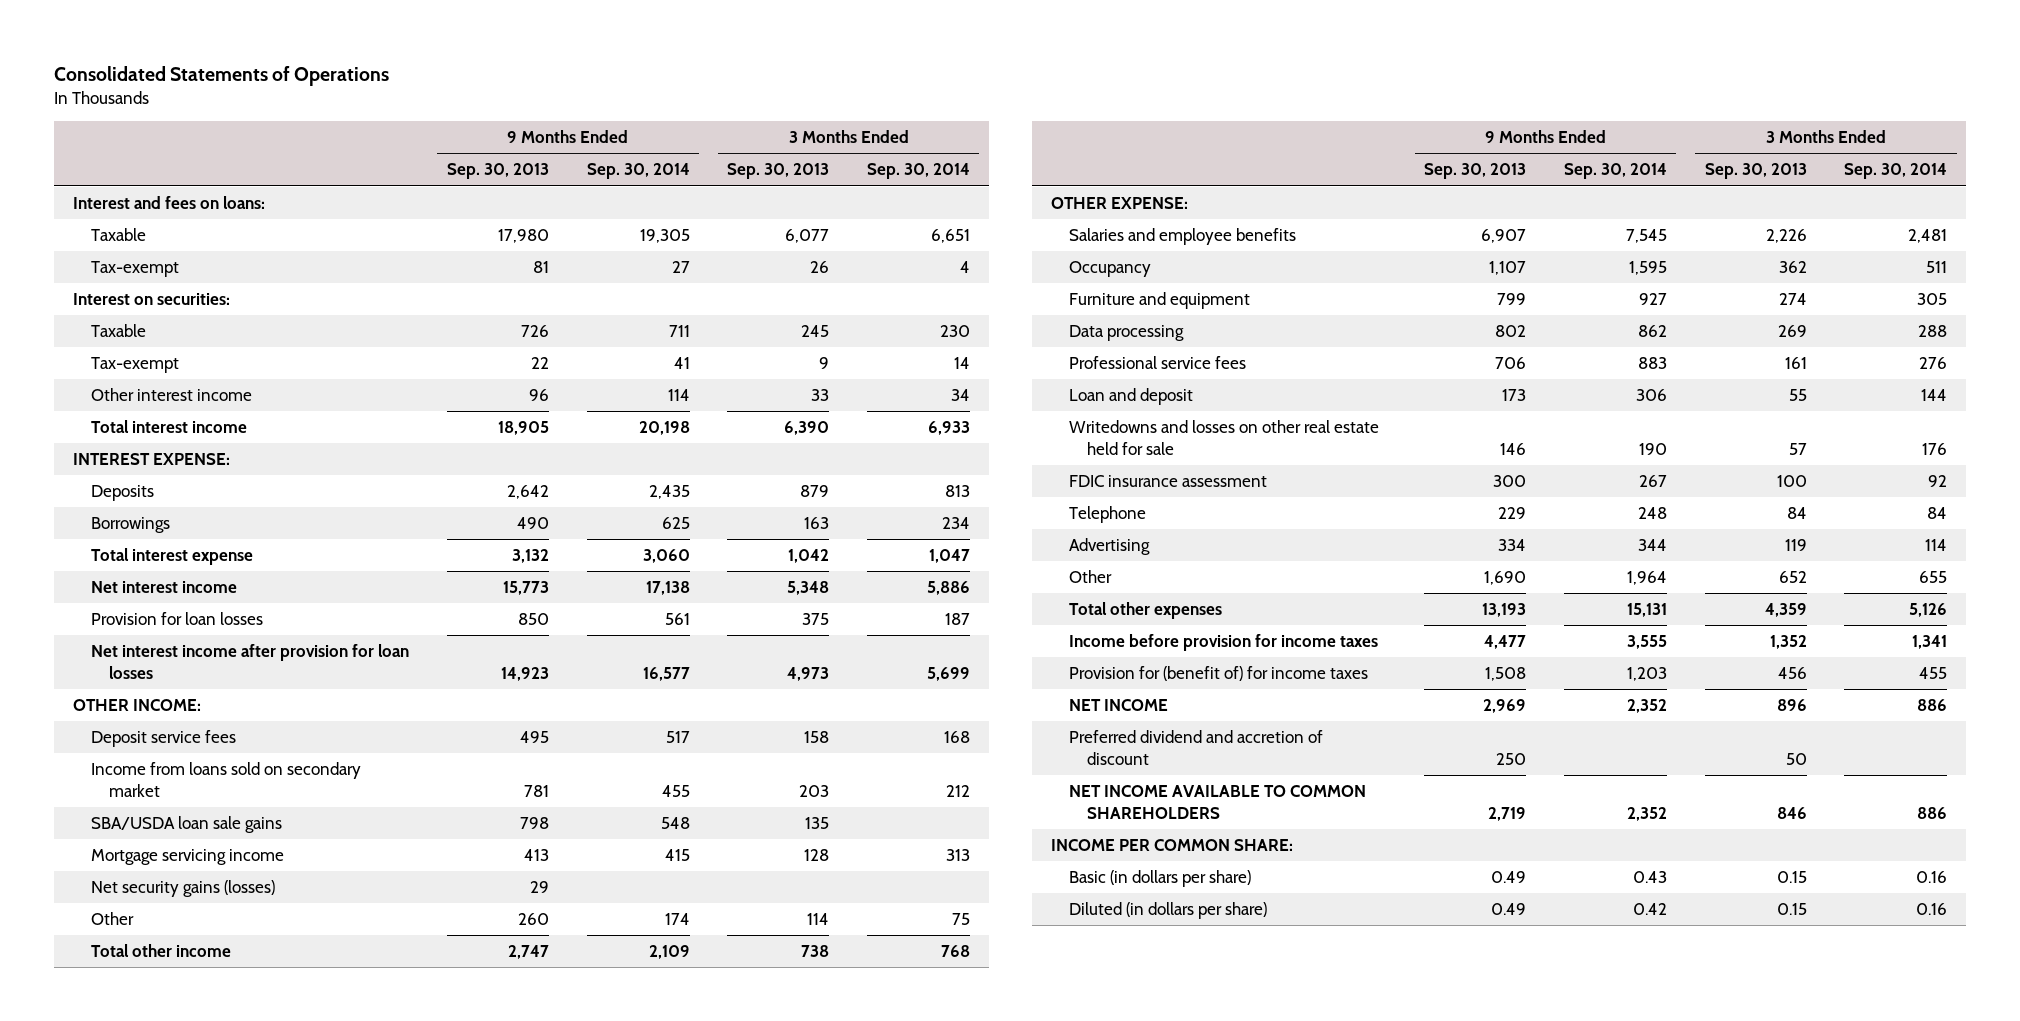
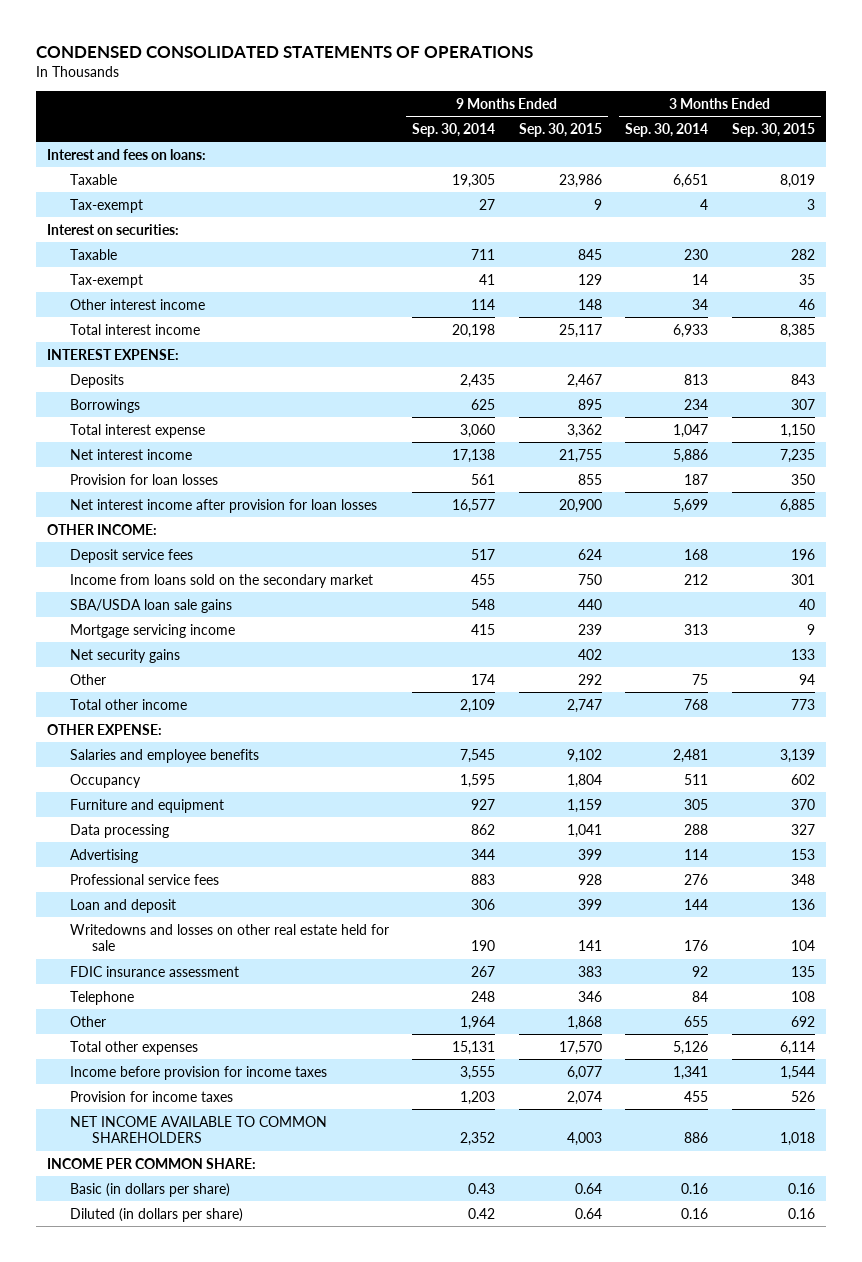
- Consolidated Statements of Operations
+ CONDENSED CONSOLIDATED STATEMENTS OF OPERATIONS
- | 9 Months Ended Sep. 30, 2013 | 9 Months Ended Sep. 30, 2014 | 3 Months Ended Sep. 30, 2013 | 3 Months Ended Sep. 30, 2014
+ | 9 Months Ended Sep. 30, 2014 | 9 Months Ended Sep. 30, 2015 | 3 Months Ended Sep. 30, 2014 | 3 Months Ended Sep. 30, 2015
- Income from loans sold on secondary market | 781 | 455 | 203 | 212
+ Income from loans sold on the secondary market | 455 | 750 | 212 | 301
- Net security gains (losses) | 29 | | |
+ Net security gains | | 402 | | 133
moved up: Advertising | 344 | 399 | 114 | 153
- Provision for (benefit of) for income taxes | 1,508 | 1,203 | 456 | 455
- NET INCOME | 2,969 | 2,352 | 896 | 886
- Preferred dividend and accretion of discount | 250 | | 50 |
+ Provision for income taxes | 1,203 | 2,074 | 455 | 526

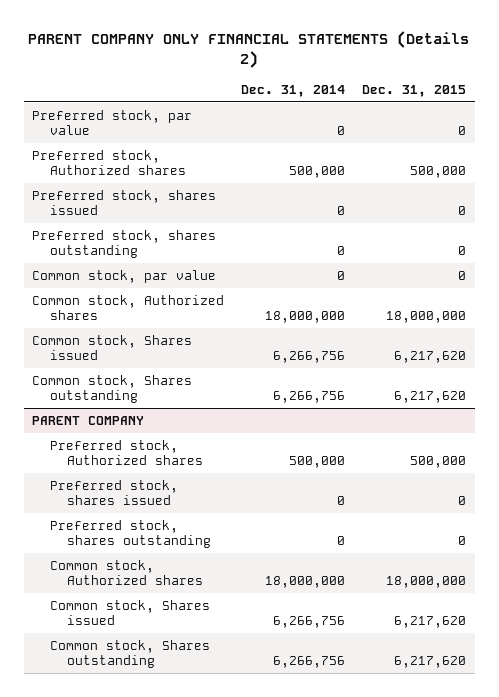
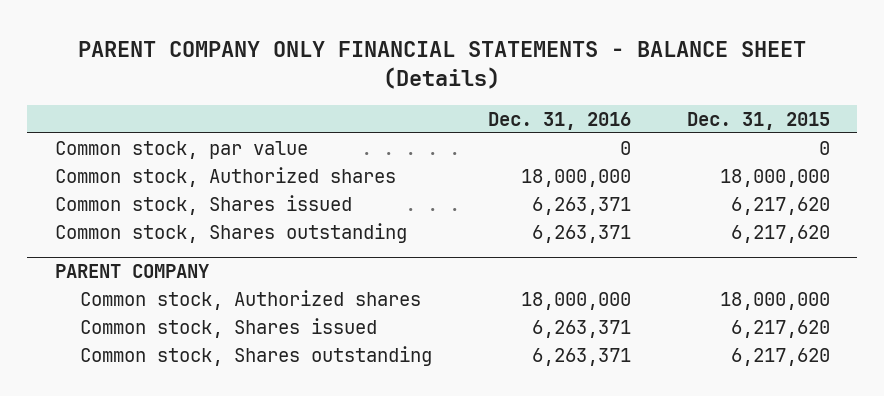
- PARENT COMPANY ONLY FINANCIAL STATEMENTS (Details 2)
+ PARENT COMPANY ONLY FINANCIAL STATEMENTS - BALANCE SHEET (Details)
- | Dec. 31, 2014 | Dec. 31, 2015
+ | Dec. 31, 2016 | Dec. 31, 2015
- Preferred stock, par value | 0 | 0
- Preferred stock, Authorized shares | 500,000 | 500,000
- Preferred stock, shares issued | 0 | 0
- Preferred stock, shares outstanding | 0 | 0
@ PARENT COMPANY
- Preferred stock, Authorized shares | 500,000 | 500,000
- Preferred stock, shares issued | 0 | 0
- Preferred stock, shares outstanding | 0 | 0

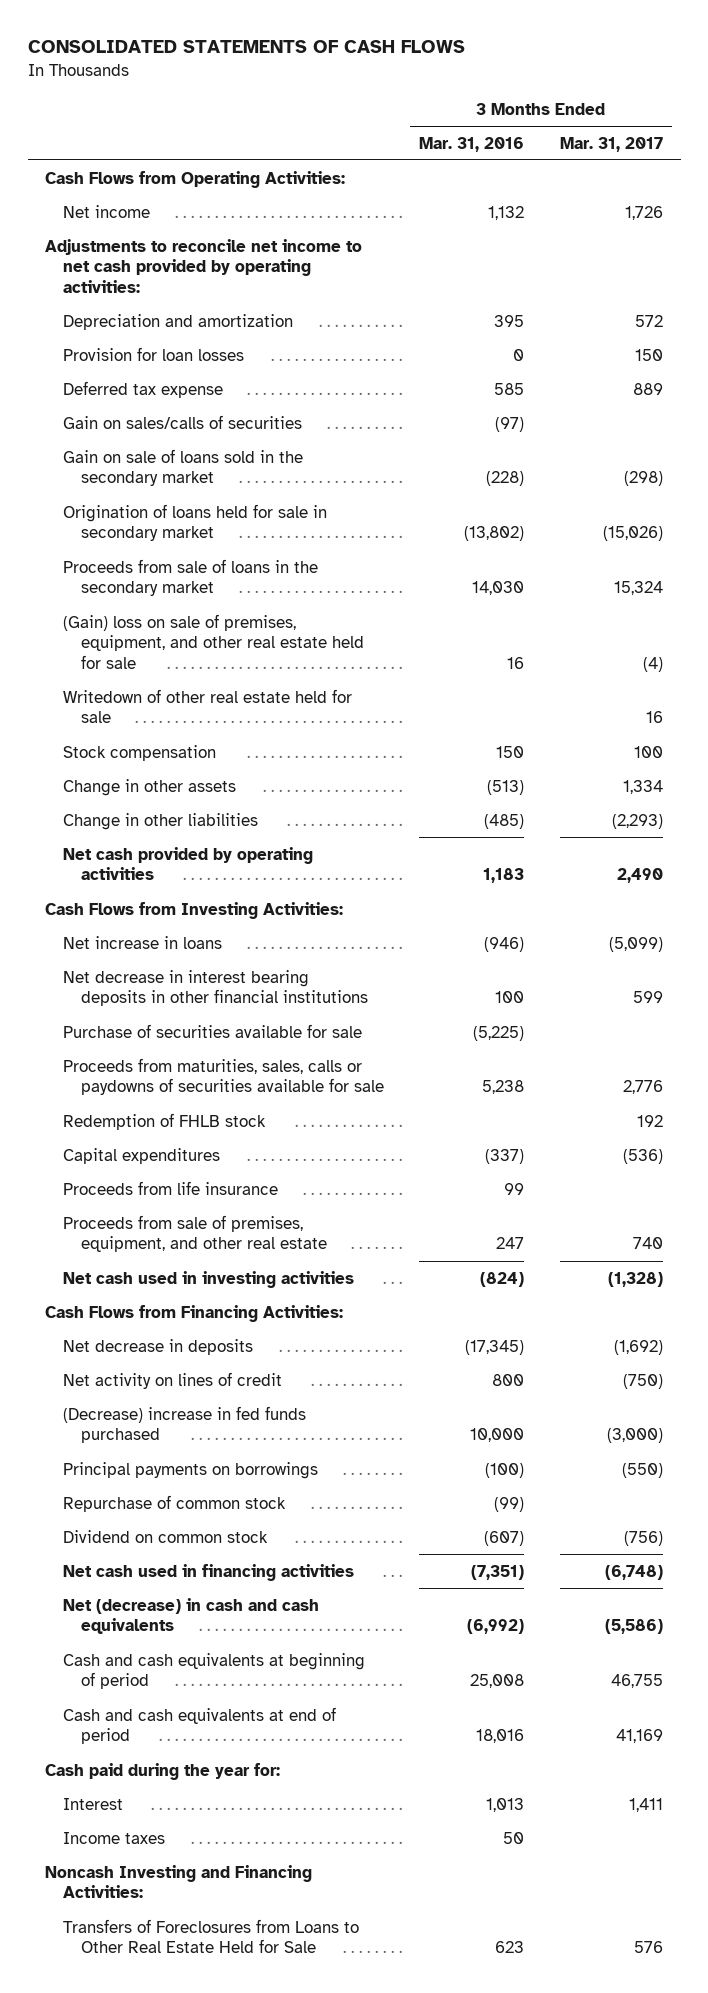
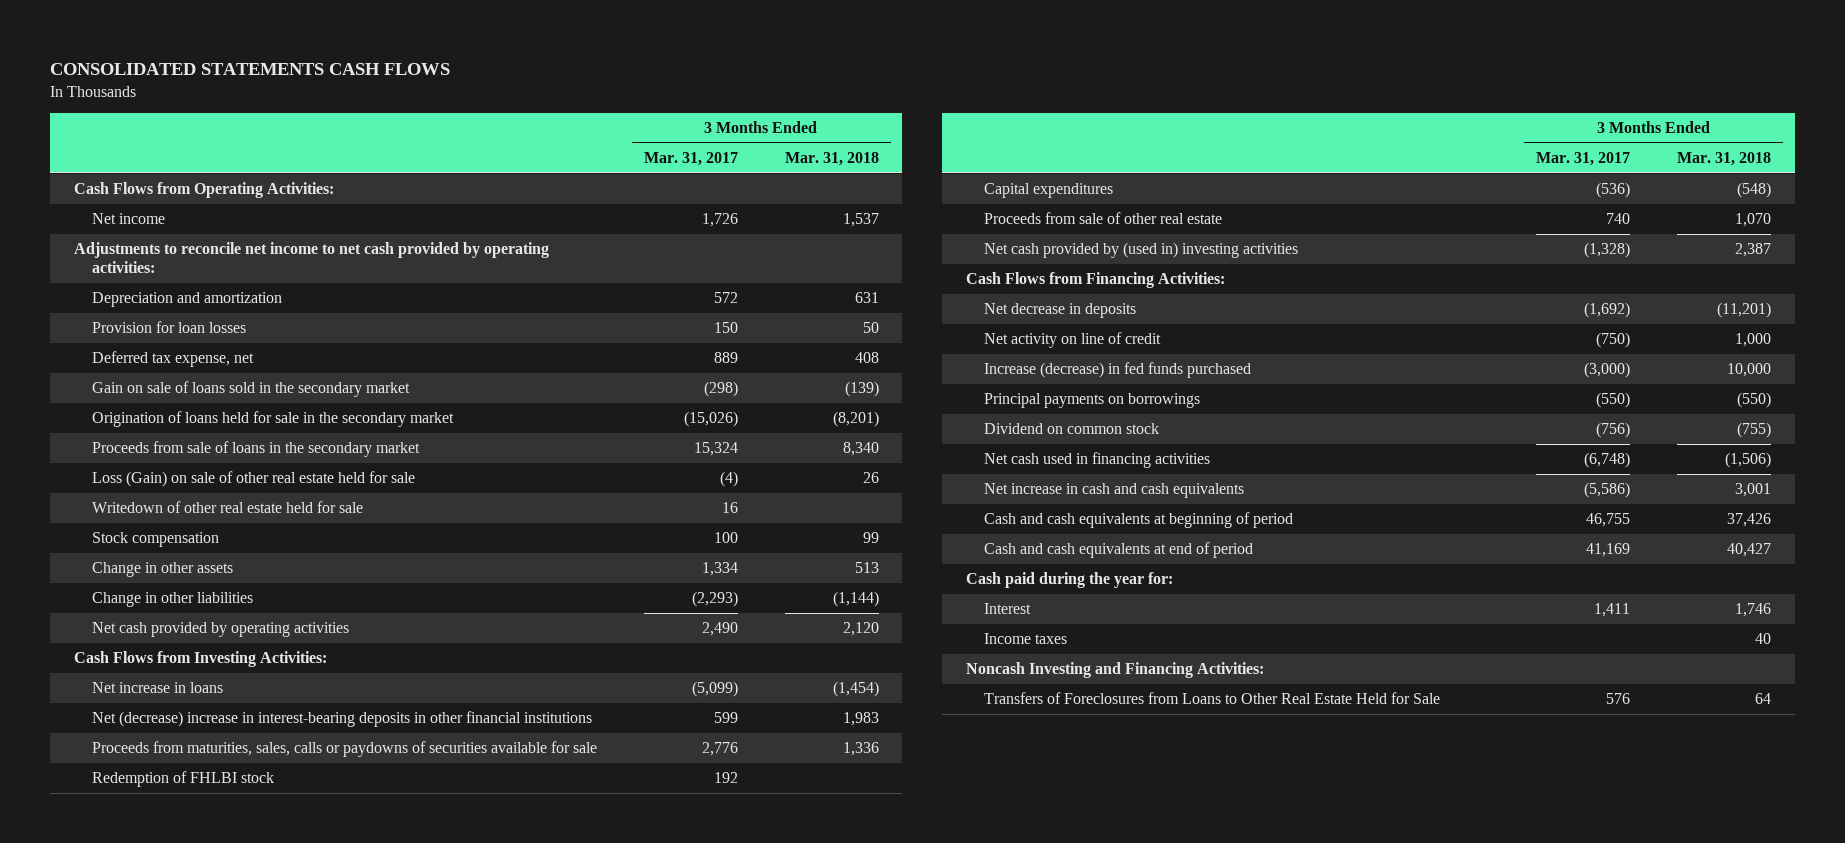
- CONSOLIDATED STATEMENTS OF CASH FLOWS
+ CONSOLIDATED STATEMENTS CASH FLOWS
- | 3 Months Ended Mar. 31, 2016 | 3 Months Ended Mar. 31, 2017
+ | 3 Months Ended Mar. 31, 2017 | 3 Months Ended Mar. 31, 2018
- Deferred tax expense | 585 | 889
- Gain on sales/calls of securities | (97) |
+ Deferred tax expense, net | 889 | 408
- Origination of loans held for sale in secondary market | (13,802) | (15,026)
+ Origination of loans held for sale in the secondary market | (15,026) | (8,201)
- (Gain) loss on sale of premises, equipment, and other real estate held for sale | 16 | (4)
+ Loss (Gain) on sale of other real estate held for sale | (4) | 26
- Net decrease in interest bearing deposits in other financial institutions | 100 | 599
- Purchase of securities available for sale | (5,225) |
+ Net (decrease) increase in interest-bearing deposits in other financial institutions | 599 | 1,983
- Redemption of FHLB stock | | 192
+ Redemption of FHLBI stock | 192 |
- Proceeds from life insurance | 99 |
- Proceeds from sale of premises, equipment, and other real estate | 247 | 740
- Net cash used in investing activities | (824) | (1,328)
+ Proceeds from sale of other real estate | 740 | 1,070
+ Net cash provided by (used in) investing activities | (1,328) | 2,387
- Net activity on lines of credit | 800 | (750)
- (Decrease) increase in fed funds purchased | 10,000 | (3,000)
+ Net activity on line of credit | (750) | 1,000
+ Increase (decrease) in fed funds purchased | (3,000) | 10,000
- Repurchase of common stock | (99) |
- Net (decrease) in cash and cash equivalents | (6,992) | (5,586)
+ Net increase in cash and cash equivalents | (5,586) | 3,001

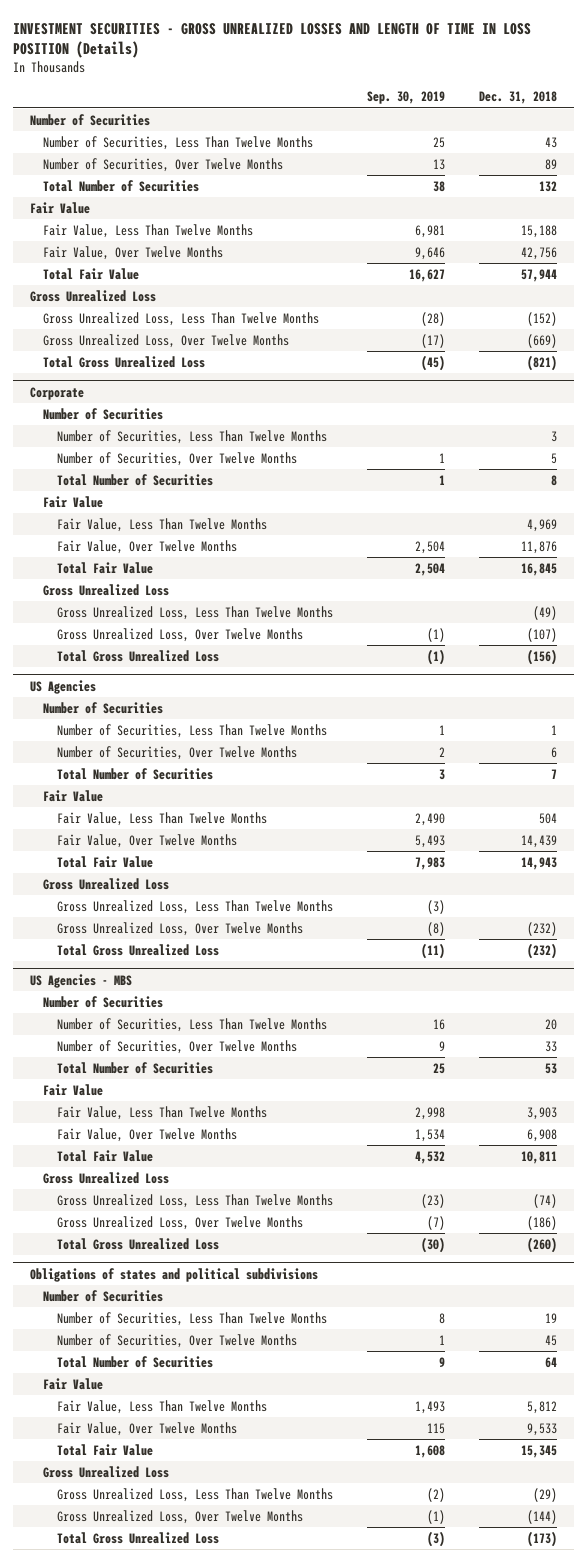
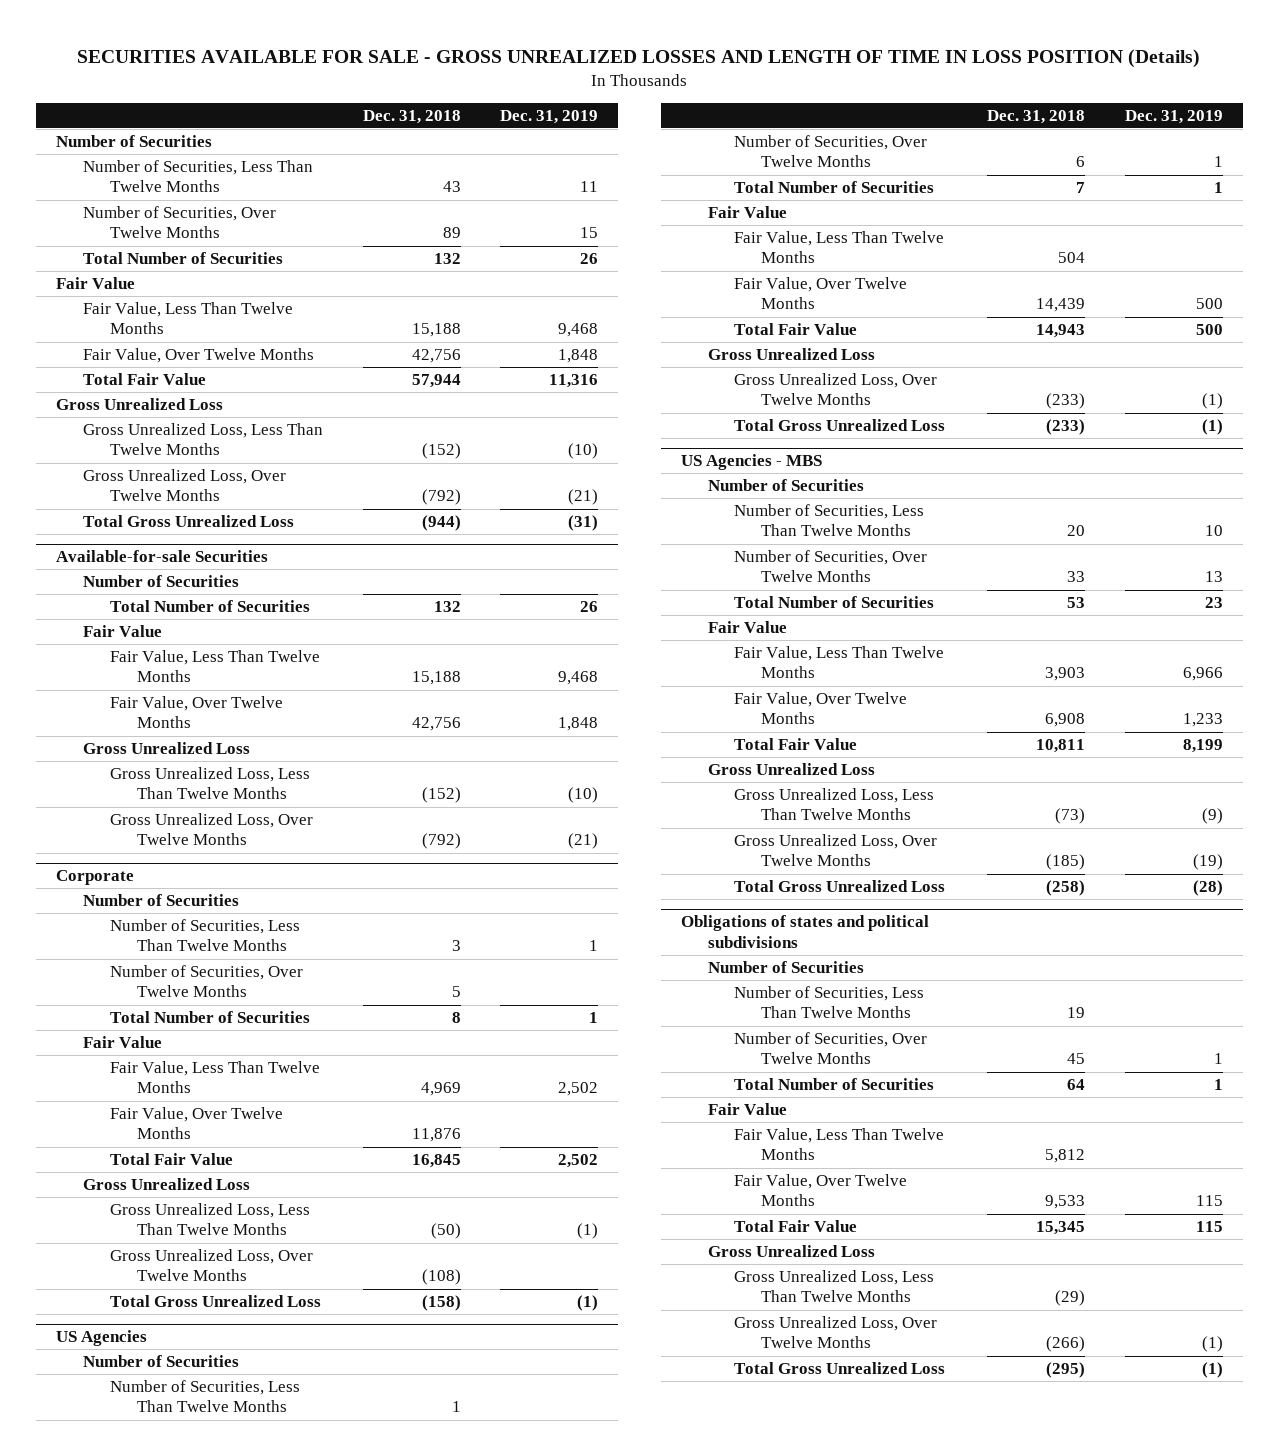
- INVESTMENT SECURITIES - GROSS UNREALIZED LOSSES AND LENGTH OF TIME IN LOSS POSITION (Details)
+ SECURITIES AVAILABLE FOR SALE - GROSS UNREALIZED LOSSES AND LENGTH OF TIME IN LOSS POSITION (Details)
- | Sep. 30, 2019 | Dec. 31, 2018
+ | Dec. 31, 2018 | Dec. 31, 2019
- Gross Unrealized Loss, Over Twelve Months | (17) | (669)
- Total Gross Unrealized Loss | (45) | (821)
+ Gross Unrealized Loss, Over Twelve Months | (792) | (21)
+ Total Gross Unrealized Loss | (944) | (31)
+ Available-for-sale Securities
+ Number of Securities
+ Total Number of Securities | 132 | 26
+ Fair Value
+ Fair Value, Less Than Twelve Months | 15,188 | 9,468
+ Fair Value, Over Twelve Months | 42,756 | 1,848
+ Gross Unrealized Loss
+ Gross Unrealized Loss, Less Than Twelve Months | (152) | (10)
+ Gross Unrealized Loss, Over Twelve Months | (792) | (21)
@ Corporate
- Gross Unrealized Loss, Less Than Twelve Months | | (49)
- Gross Unrealized Loss, Over Twelve Months | (1) | (107)
- Total Gross Unrealized Loss | (1) | (156)
+ Gross Unrealized Loss, Less Than Twelve Months | (50) | (1)
+ Gross Unrealized Loss, Over Twelve Months | (108) |
+ Total Gross Unrealized Loss | (158) | (1)
@ US Agencies
- Gross Unrealized Loss, Less Than Twelve Months | (3) |
- Gross Unrealized Loss, Over Twelve Months | (8) | (232)
- Total Gross Unrealized Loss | (11) | (232)
+ Gross Unrealized Loss, Over Twelve Months | (233) | (1)
+ Total Gross Unrealized Loss | (233) | (1)
@ US Agencies - MBS
- Gross Unrealized Loss, Less Than Twelve Months | (23) | (74)
- Gross Unrealized Loss, Over Twelve Months | (7) | (186)
- Total Gross Unrealized Loss | (30) | (260)
+ Gross Unrealized Loss, Less Than Twelve Months | (73) | (9)
+ Gross Unrealized Loss, Over Twelve Months | (185) | (19)
+ Total Gross Unrealized Loss | (258) | (28)
@ Obligations of states and political subdivisions
- Gross Unrealized Loss, Over Twelve Months | (1) | (144)
- Total Gross Unrealized Loss | (3) | (173)
+ Gross Unrealized Loss, Over Twelve Months | (266) | (1)
+ Total Gross Unrealized Loss | (295) | (1)

